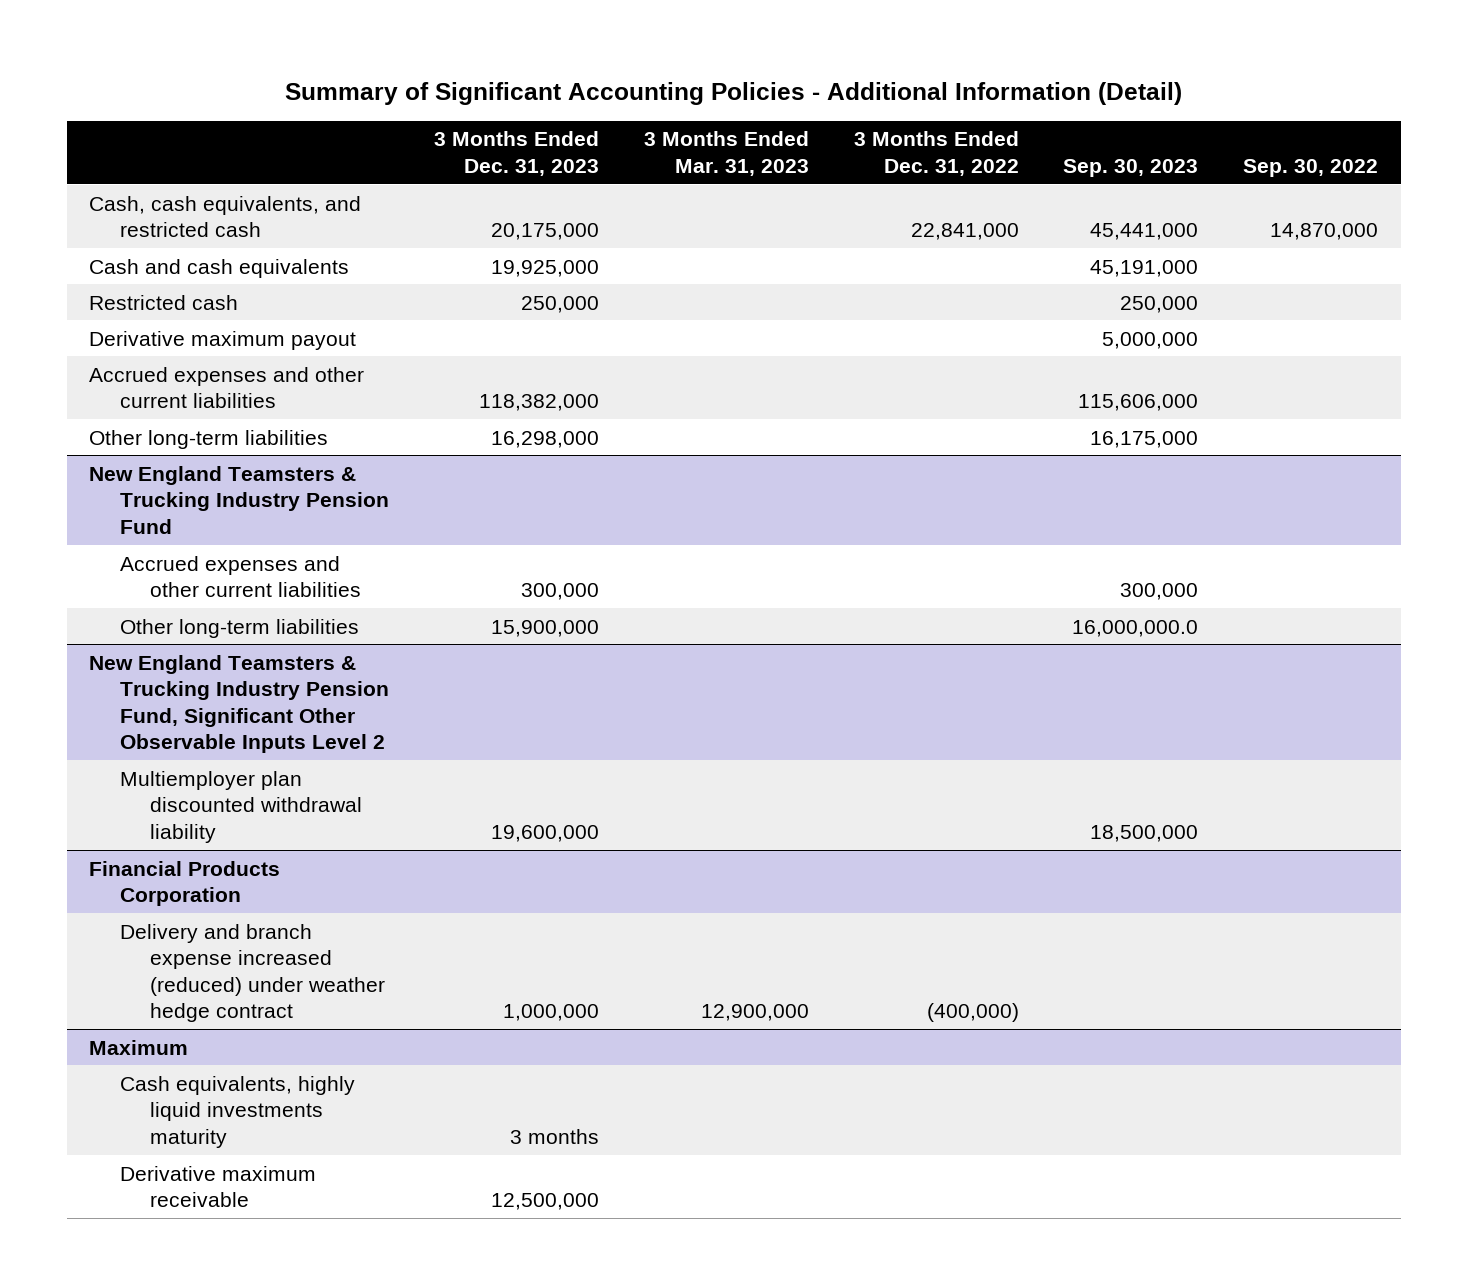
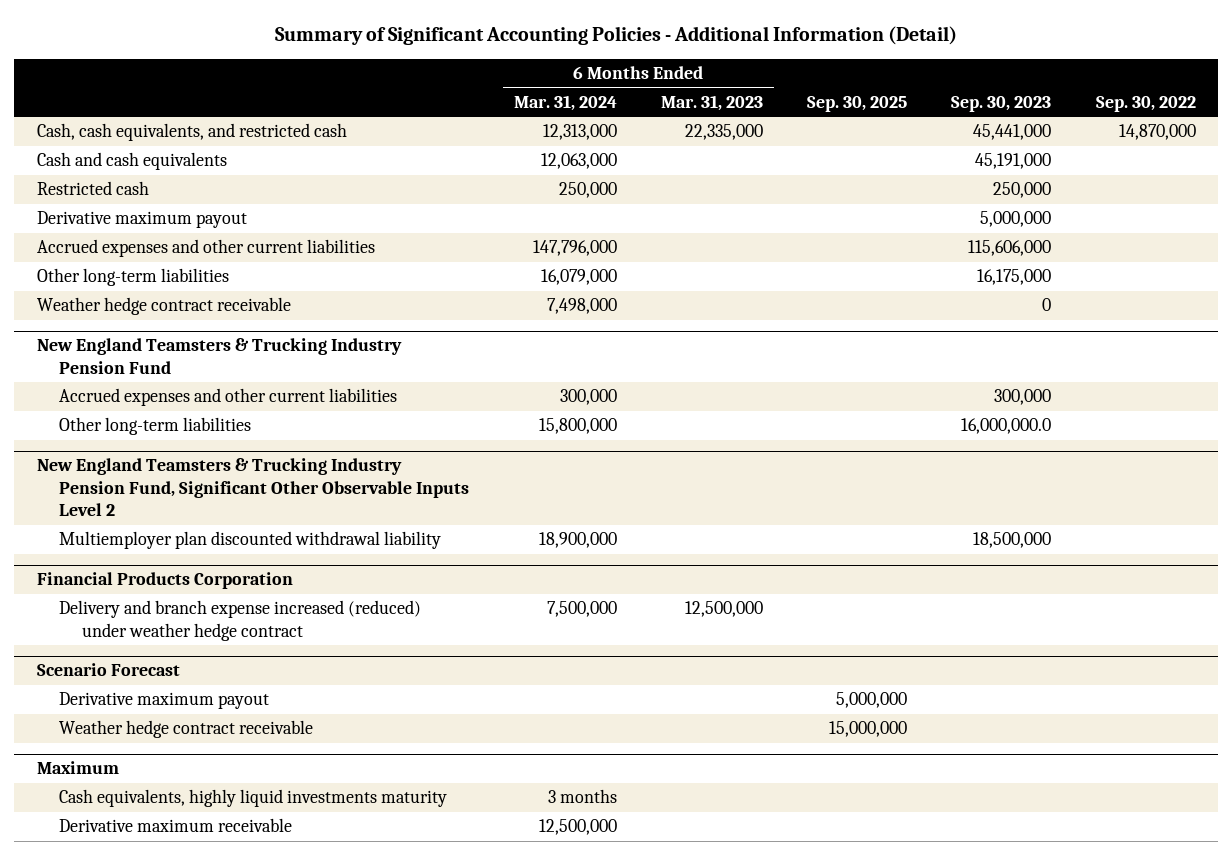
- | 3 Months Ended Dec. 31, 2023 | 3 Months Ended Mar. 31, 2023 | 3 Months Ended Dec. 31, 2022 | Sep. 30, 2023 | Sep. 30, 2022
+ | 6 Months Ended Mar. 31, 2024 | 6 Months Ended Mar. 31, 2023 | Sep. 30, 2025 | Sep. 30, 2023 | Sep. 30, 2022
+ Weather hedge contract receivable | 7,498,000 | | | 0 |
+ Scenario Forecast
+ Derivative maximum payout | | | 5,000,000 | |
+ Weather hedge contract receivable | | | 15,000,000 | |

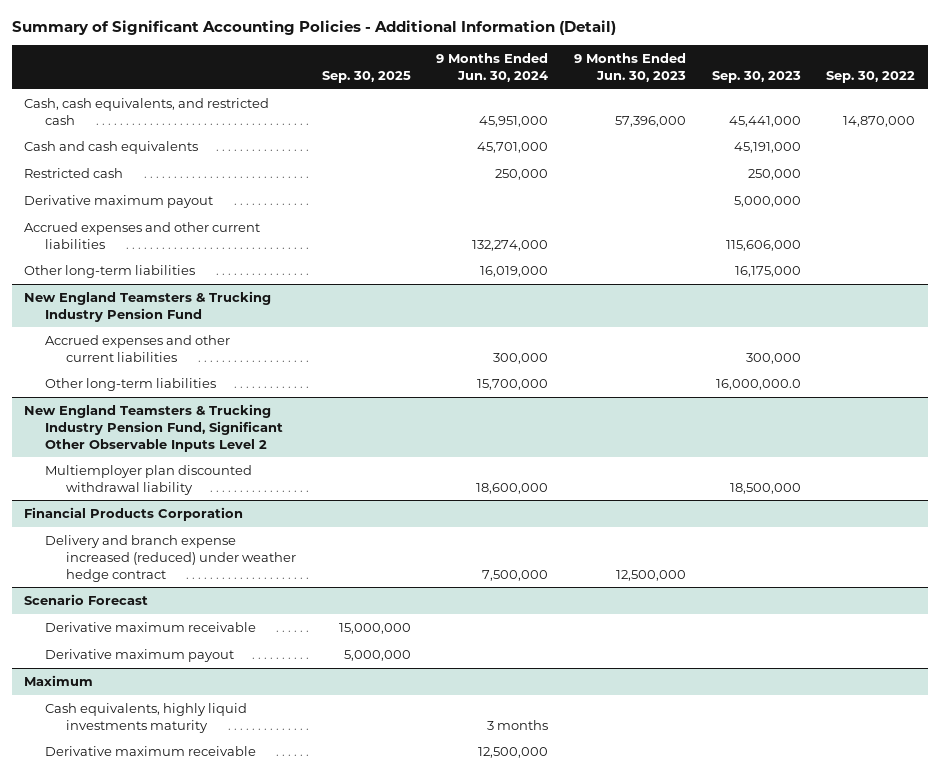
- | 6 Months Ended Mar. 31, 2024 | 6 Months Ended Mar. 31, 2023 | Sep. 30, 2025 | Sep. 30, 2023 | Sep. 30, 2022
+ | Sep. 30, 2025 | 9 Months Ended Jun. 30, 2024 | 9 Months Ended Jun. 30, 2023 | Sep. 30, 2023 | Sep. 30, 2022
- Weather hedge contract receivable | 7,498,000 | | | 0 |
@ Scenario Forecast
+ Derivative maximum receivable | 15,000,000 | | | |
- Weather hedge contract receivable | | | 15,000,000 | |

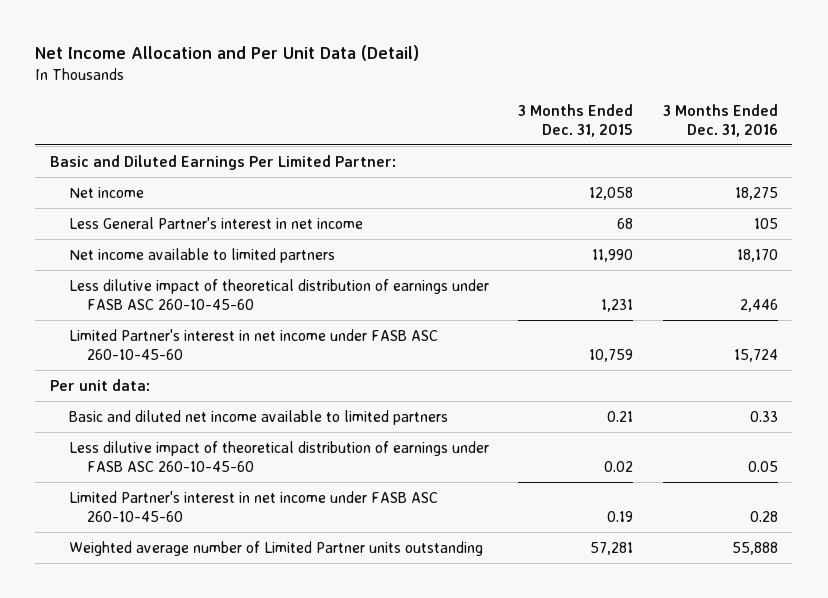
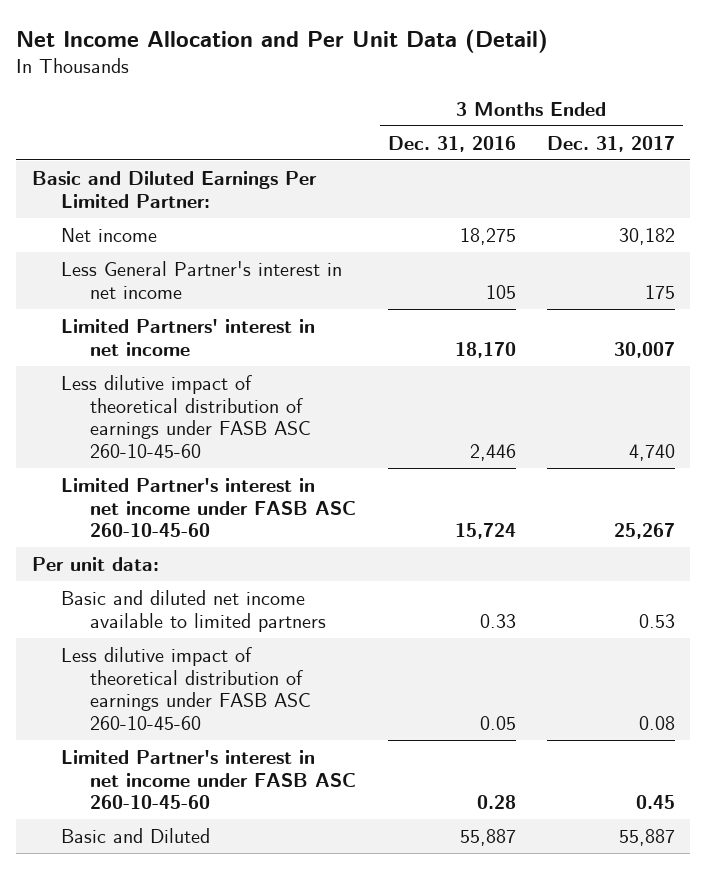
- | 3 Months Ended Dec. 31, 2015 | 3 Months Ended Dec. 31, 2016
+ | 3 Months Ended Dec. 31, 2016 | 3 Months Ended Dec. 31, 2017
- Net income available to limited partners | 11,990 | 18,170
+ Limited Partners' interest in net income | 18,170 | 30,007
- Weighted average number of Limited Partner units outstanding | 57,281 | 55,888
+ Basic and Diluted | 55,887 | 55,887

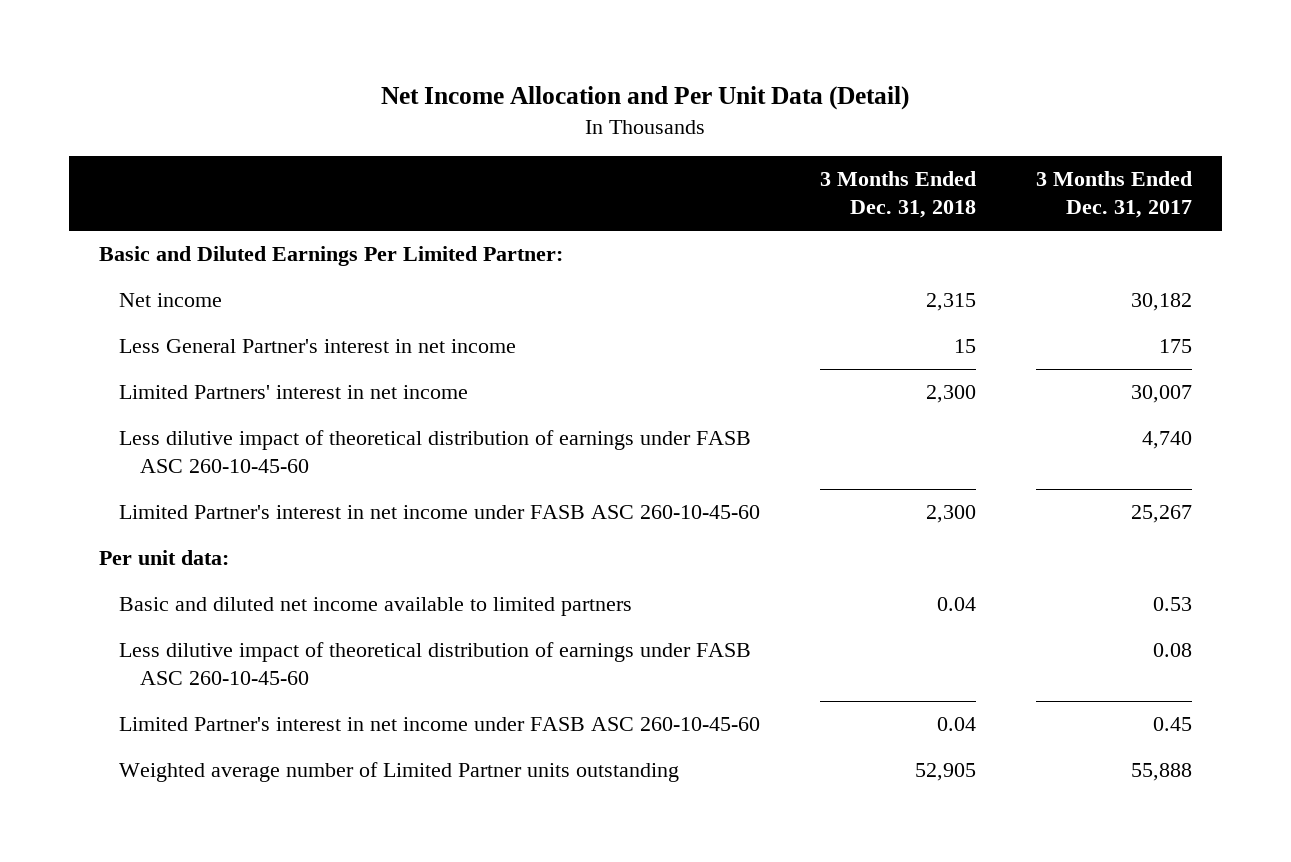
- | 3 Months Ended Dec. 31, 2016 | 3 Months Ended Dec. 31, 2017
+ | 3 Months Ended Dec. 31, 2018 | 3 Months Ended Dec. 31, 2017
- Basic and Diluted | 55,887 | 55,887
+ Weighted average number of Limited Partner units outstanding | 52,905 | 55,888

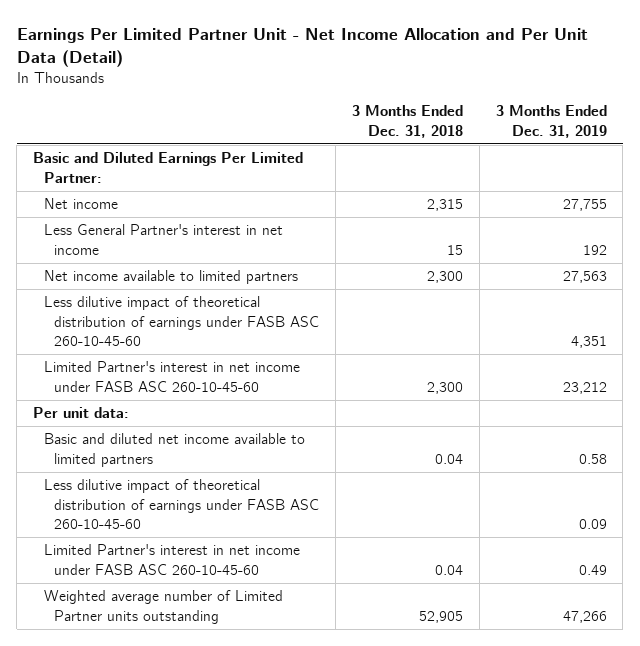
- Net Income Allocation and Per Unit Data (Detail)
+ Earnings Per Limited Partner Unit - Net Income Allocation and Per Unit Data (Detail)
- | 3 Months Ended Dec. 31, 2018 | 3 Months Ended Dec. 31, 2017
+ | 3 Months Ended Dec. 31, 2018 | 3 Months Ended Dec. 31, 2019
- Limited Partners' interest in net income | 2,300 | 30,007
+ Net income available to limited partners | 2,300 | 27,563

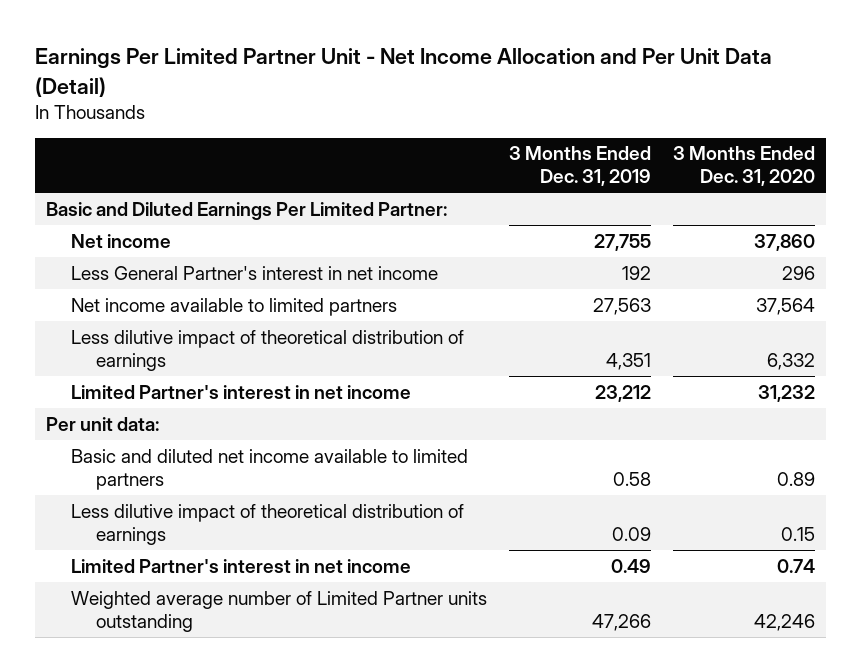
- | 3 Months Ended Dec. 31, 2018 | 3 Months Ended Dec. 31, 2019
+ | 3 Months Ended Dec. 31, 2019 | 3 Months Ended Dec. 31, 2020
- Less dilutive impact of theoretical distribution of earnings under FASB ASC 260-10-45-60 | | 4,351
- Limited Partner's interest in net income under FASB ASC 260-10-45-60 | 2,300 | 23,212
+ Less dilutive impact of theoretical distribution of earnings | 4,351 | 6,332
+ Limited Partner's interest in net income | 23,212 | 31,232
- Less dilutive impact of theoretical distribution of earnings under FASB ASC 260-10-45-60 | | 0.09
- Limited Partner's interest in net income under FASB ASC 260-10-45-60 | 0.04 | 0.49
+ Less dilutive impact of theoretical distribution of earnings | 0.09 | 0.15
+ Limited Partner's interest in net income | 0.49 | 0.74

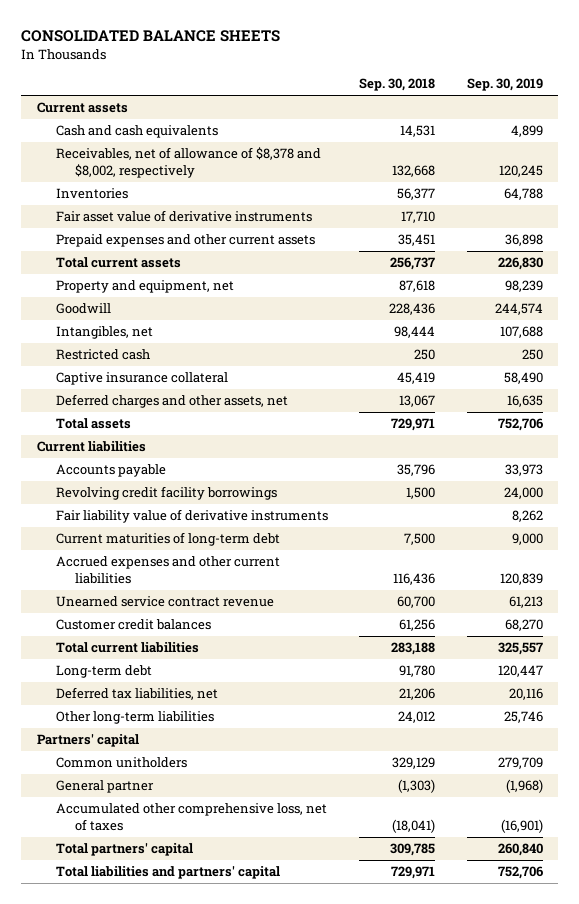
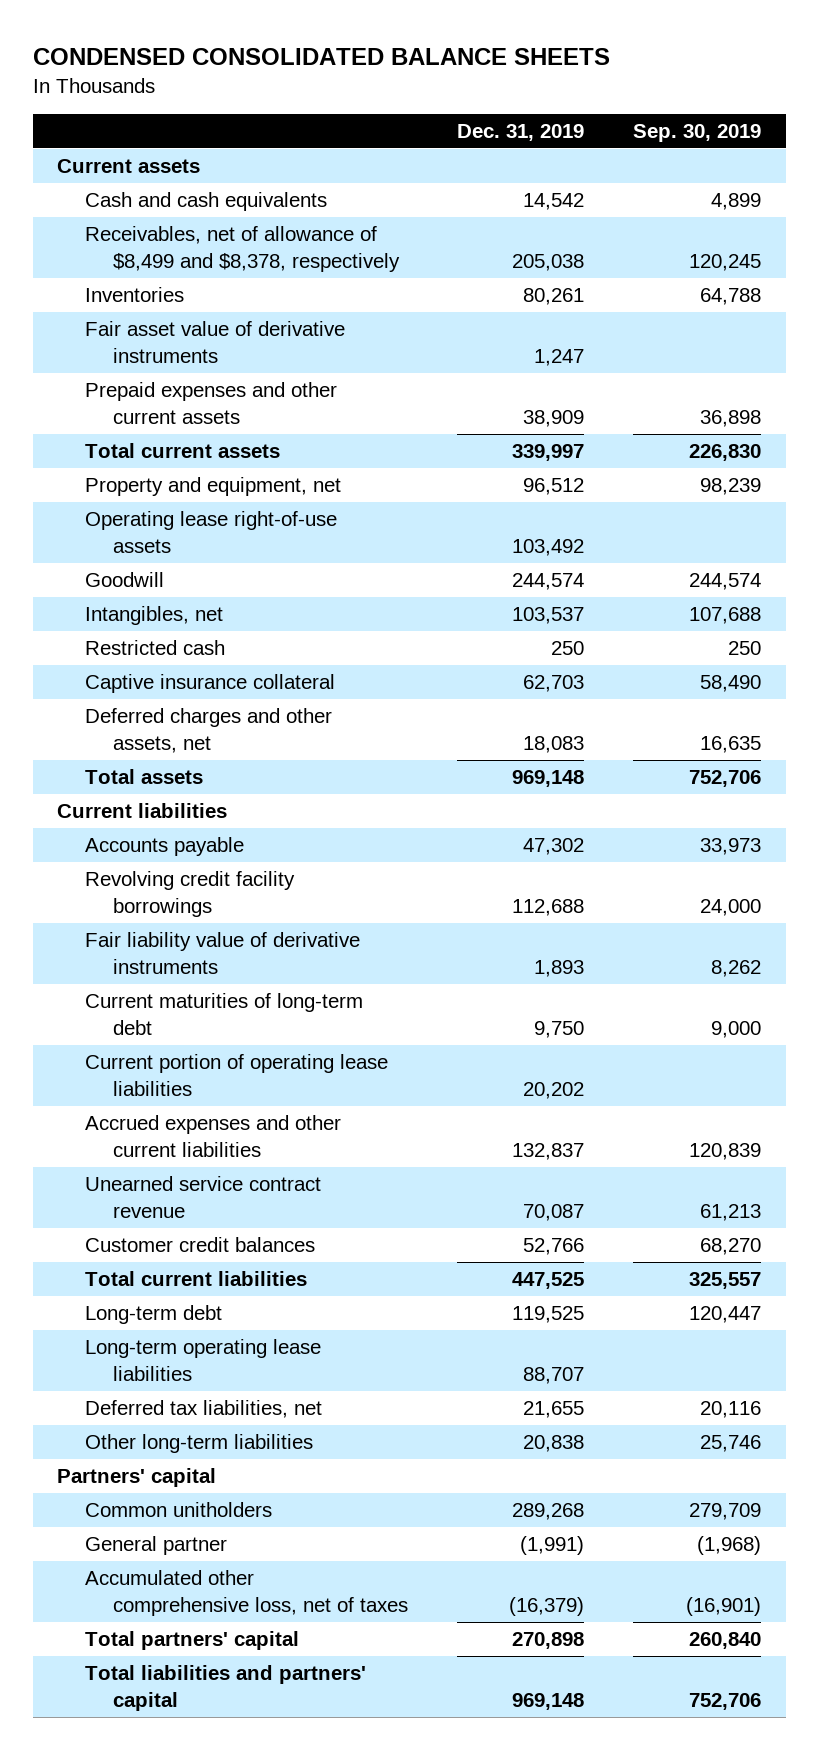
- CONSOLIDATED BALANCE SHEETS
+ CONDENSED CONSOLIDATED BALANCE SHEETS
- | Sep. 30, 2018 | Sep. 30, 2019
+ | Dec. 31, 2019 | Sep. 30, 2019
- Receivables, net of allowance of $8,378 and $8,002, respectively | 132,668 | 120,245
+ Receivables, net of allowance of $8,499 and $8,378, respectively | 205,038 | 120,245
+ Operating lease right-of-use assets | 103,492 |
+ Current portion of operating lease liabilities | 20,202 |
+ Long-term operating lease liabilities | 88,707 |

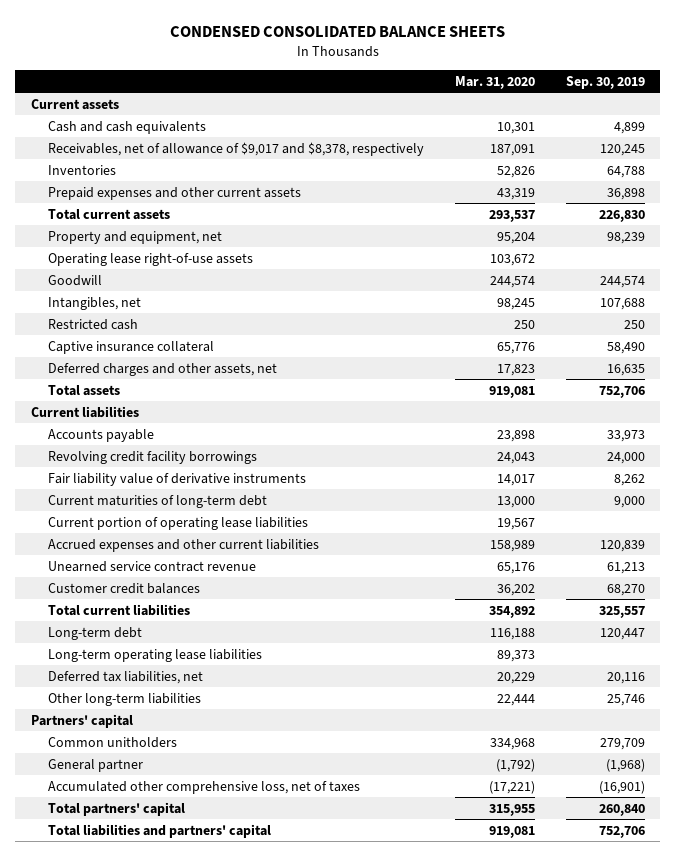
- | Dec. 31, 2019 | Sep. 30, 2019
+ | Mar. 31, 2020 | Sep. 30, 2019
- Receivables, net of allowance of $8,499 and $8,378, respectively | 205,038 | 120,245
+ Receivables, net of allowance of $9,017 and $8,378, respectively | 187,091 | 120,245
- Fair asset value of derivative instruments | 1,247 |

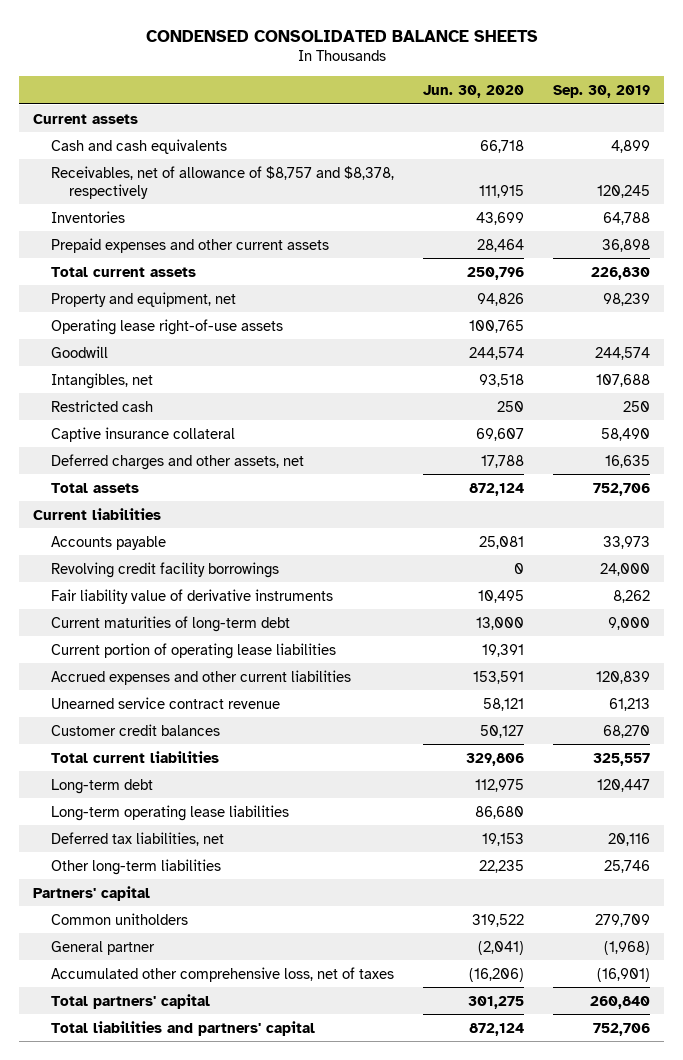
- | Mar. 31, 2020 | Sep. 30, 2019
+ | Jun. 30, 2020 | Sep. 30, 2019
- Receivables, net of allowance of $9,017 and $8,378, respectively | 187,091 | 120,245
+ Receivables, net of allowance of $8,757 and $8,378, respectively | 111,915 | 120,245

